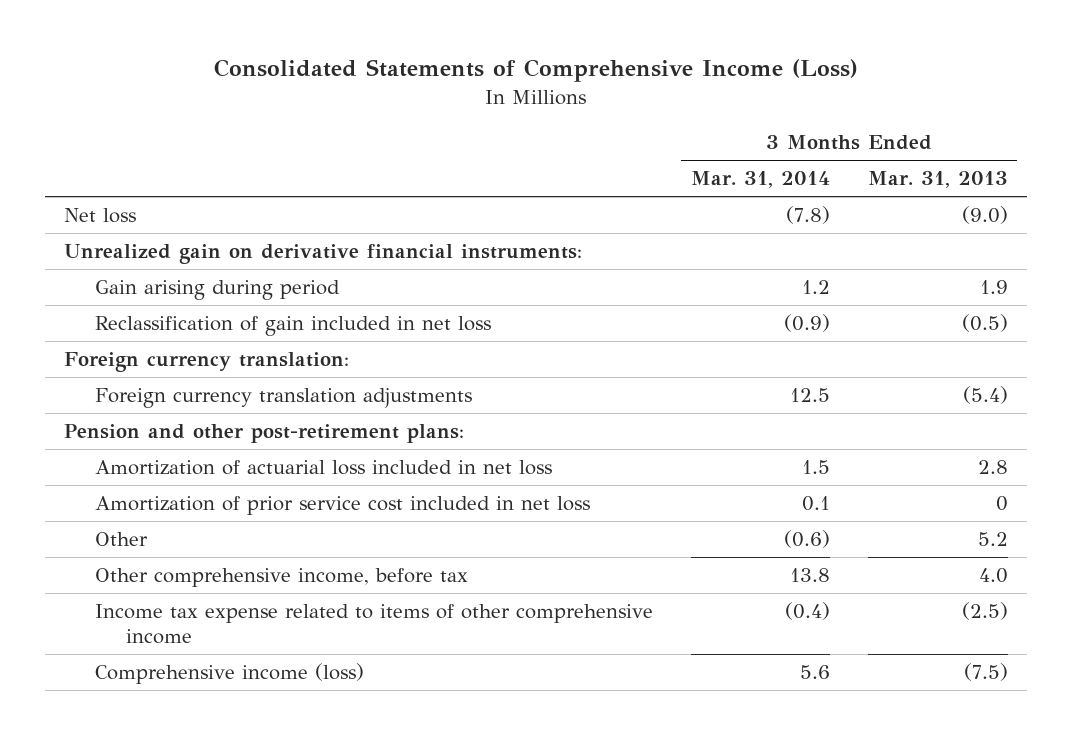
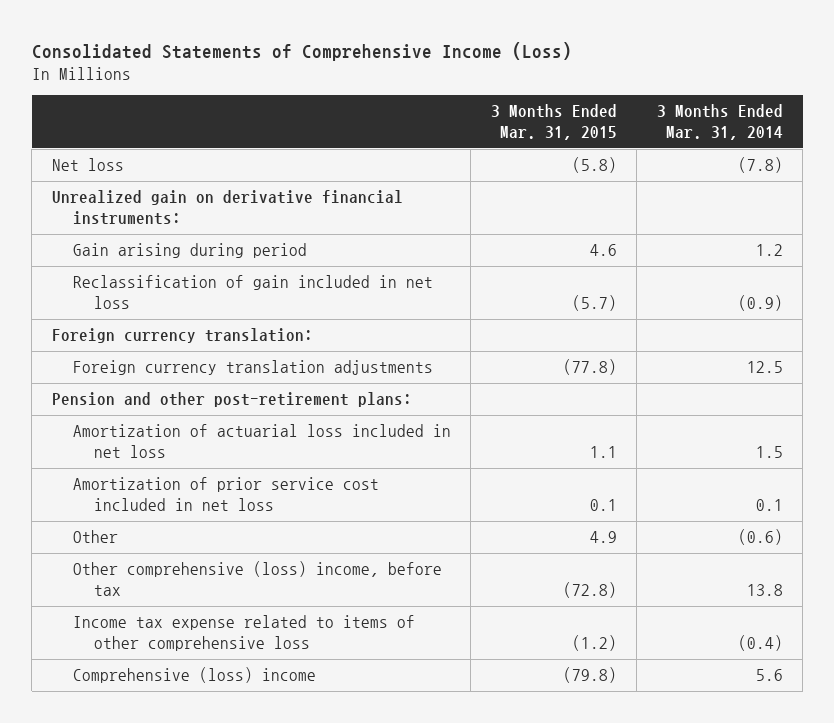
- | 3 Months Ended Mar. 31, 2014 | 3 Months Ended Mar. 31, 2013
+ | 3 Months Ended Mar. 31, 2015 | 3 Months Ended Mar. 31, 2014
- Other comprehensive income, before tax | 13.8 | 4.0
- Income tax expense related to items of other comprehensive income | (0.4) | (2.5)
- Comprehensive income (loss) | 5.6 | (7.5)
+ Other comprehensive (loss) income, before tax | (72.8) | 13.8
+ Income tax expense related to items of other comprehensive loss | (1.2) | (0.4)
+ Comprehensive (loss) income | (79.8) | 5.6

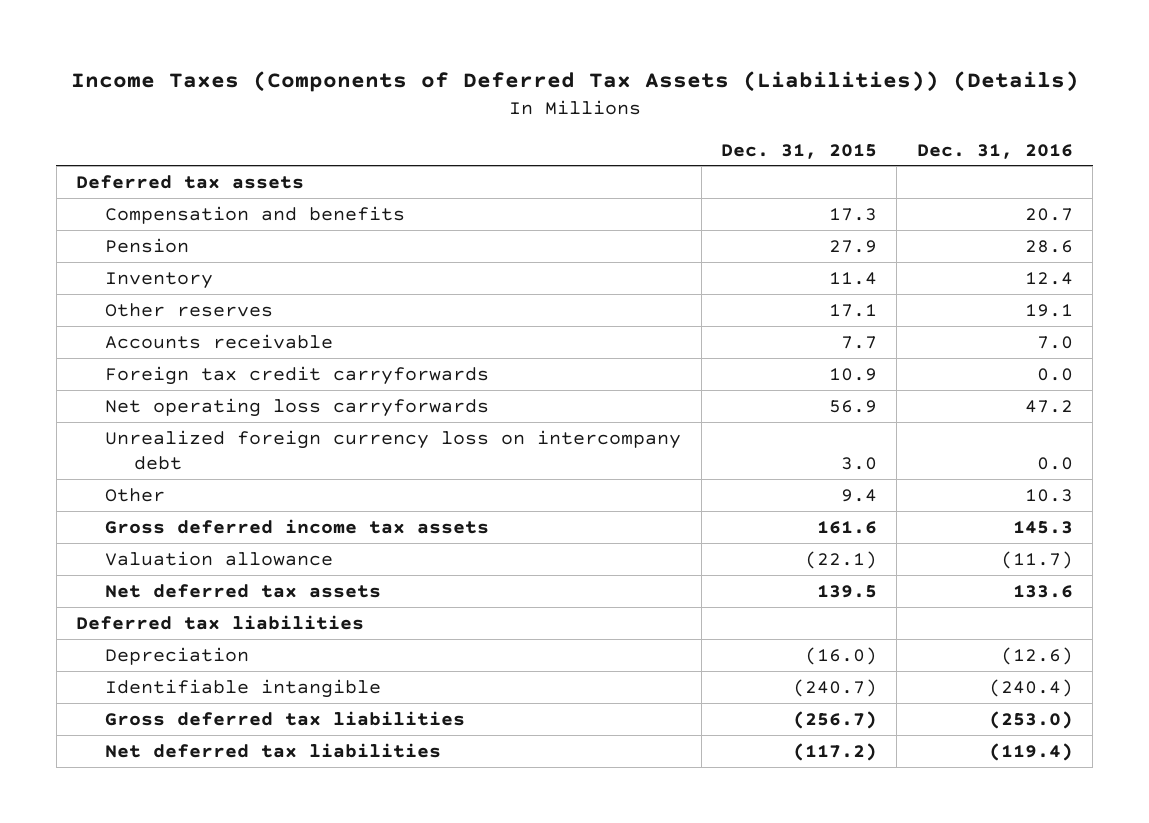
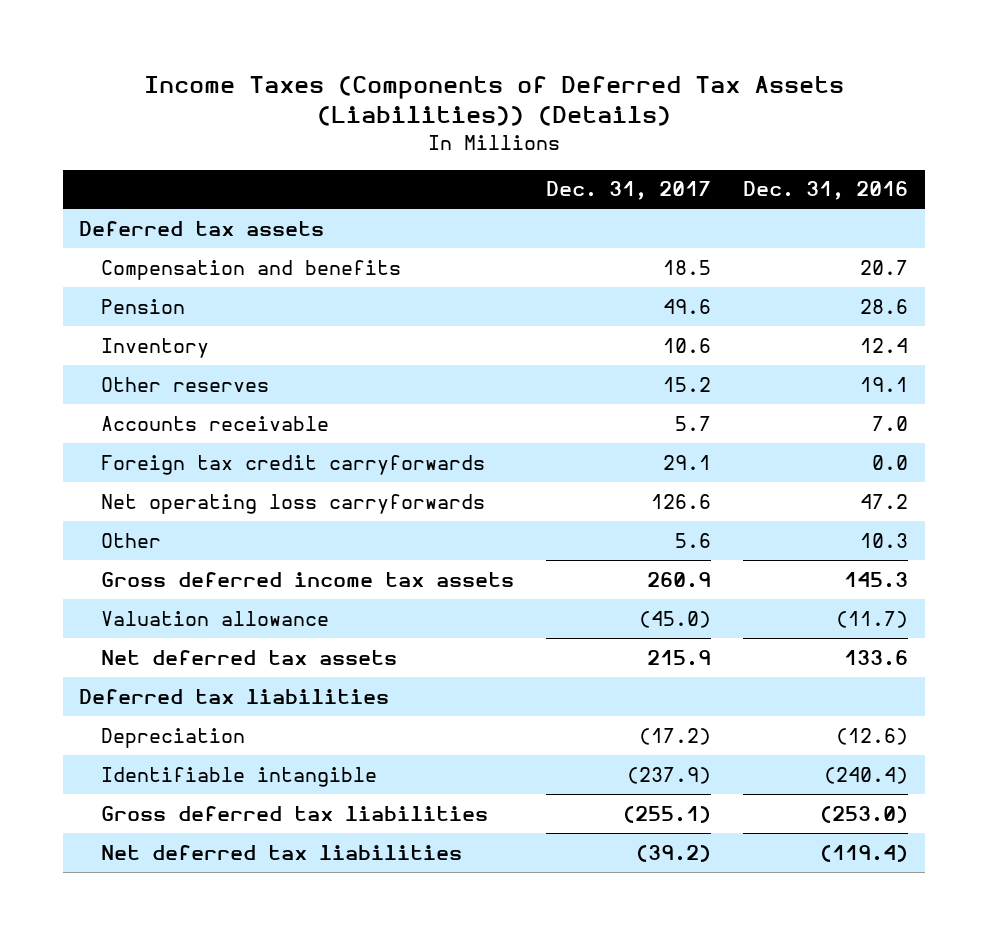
- | Dec. 31, 2015 | Dec. 31, 2016
+ | Dec. 31, 2017 | Dec. 31, 2016
- Unrealized foreign currency loss on intercompany debt | 3.0 | 0.0

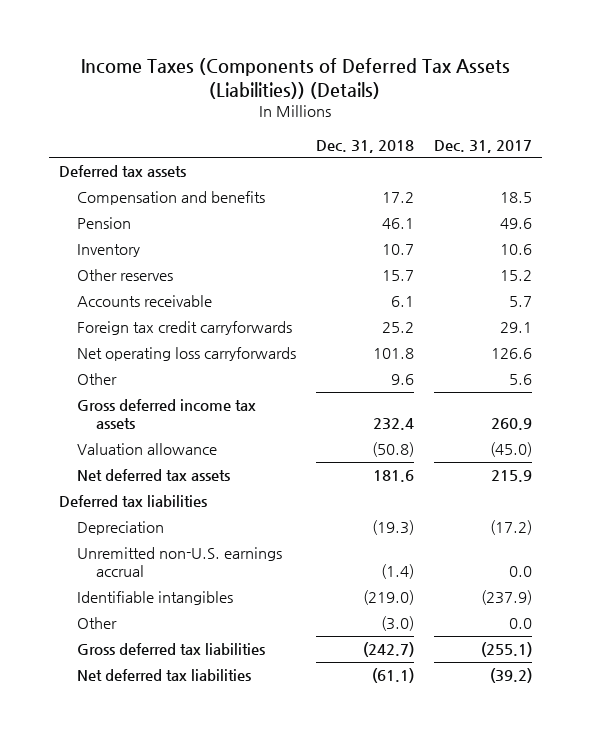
- | Dec. 31, 2017 | Dec. 31, 2016
+ | Dec. 31, 2018 | Dec. 31, 2017
- Identifiable intangible | (237.9) | (240.4)
+ Unremitted non-U.S. earnings accrual | (1.4) | 0.0
+ Identifiable intangibles | (219.0) | (237.9)
+ Other | (3.0) | 0.0

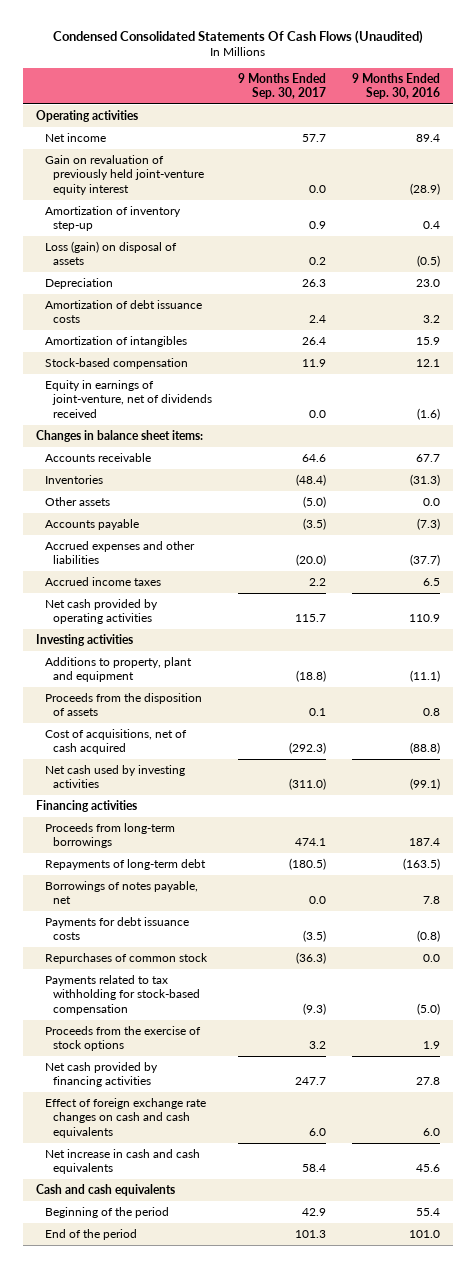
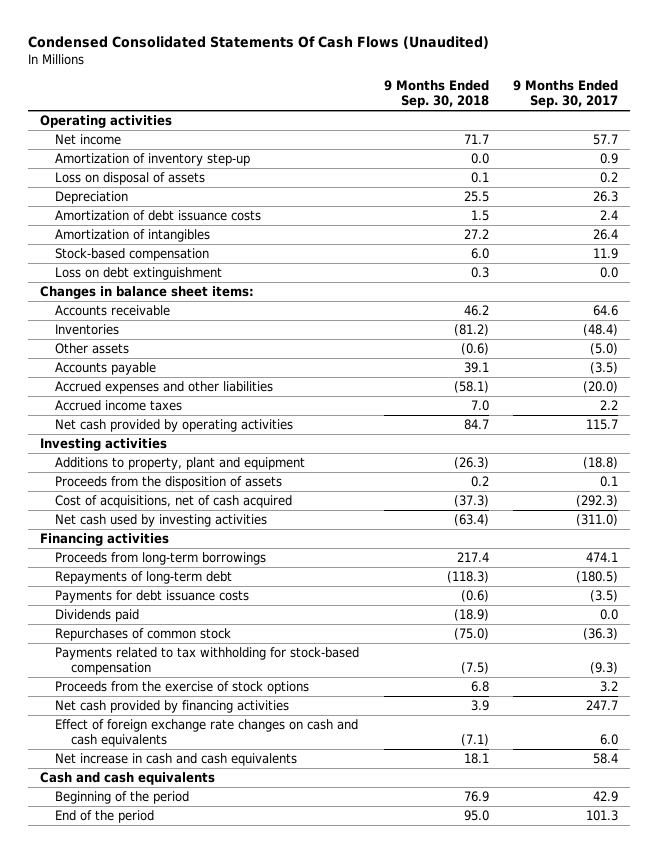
- | 9 Months Ended Sep. 30, 2017 | 9 Months Ended Sep. 30, 2016
+ | 9 Months Ended Sep. 30, 2018 | 9 Months Ended Sep. 30, 2017
- Gain on revaluation of previously held joint-venture equity interest | 0.0 | (28.9)
- Loss (gain) on disposal of assets | 0.2 | (0.5)
+ Loss on disposal of assets | 0.1 | 0.2
- Equity in earnings of joint-venture, net of dividends received | 0.0 | (1.6)
+ Loss on debt extinguishment | 0.3 | 0.0
- Borrowings of notes payable, net | 0.0 | 7.8
+ Dividends paid | (18.9) | 0.0

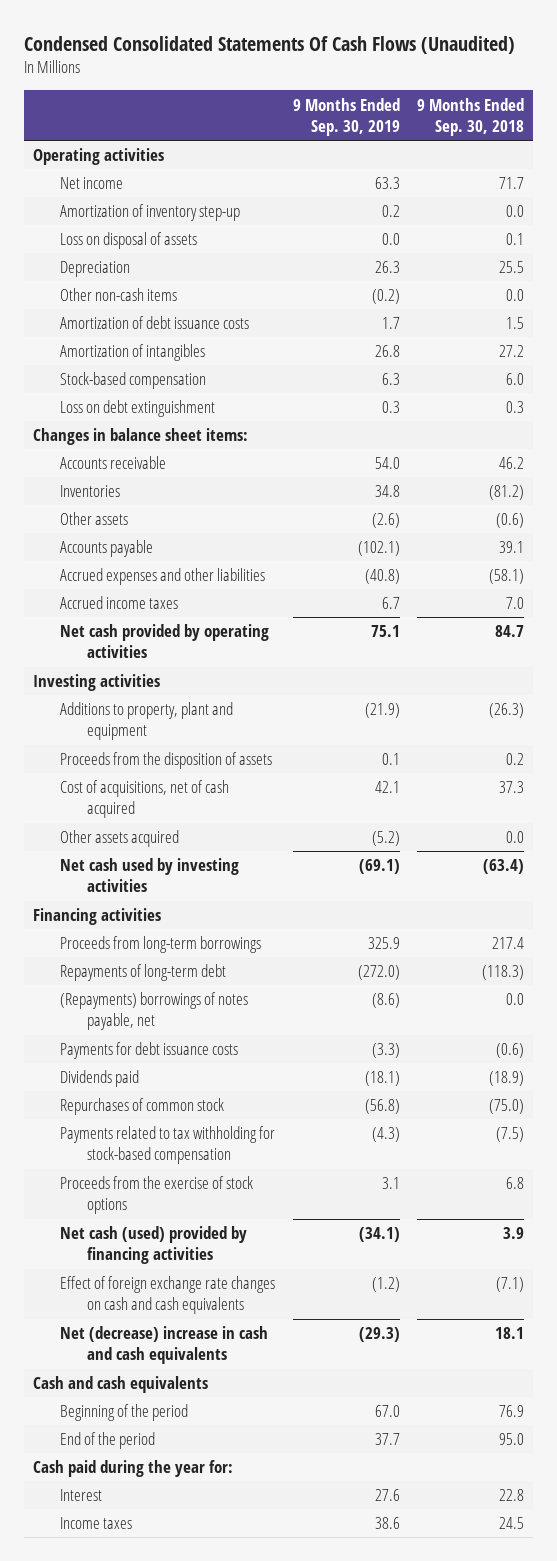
- | 9 Months Ended Sep. 30, 2018 | 9 Months Ended Sep. 30, 2017
+ | 9 Months Ended Sep. 30, 2019 | 9 Months Ended Sep. 30, 2018
+ Other non-cash items | (0.2) | 0.0
- Cost of acquisitions, net of cash acquired | (37.3) | (292.3)
+ Cost of acquisitions, net of cash acquired | 42.1 | 37.3
+ Other assets acquired | (5.2) | 0.0
+ (Repayments) borrowings of notes payable, net | (8.6) | 0.0
- Net cash provided by financing activities | 3.9 | 247.7
+ Net cash (used) provided by financing activities | (34.1) | 3.9
- Net increase in cash and cash equivalents | 18.1 | 58.4
+ Net (decrease) increase in cash and cash equivalents | (29.3) | 18.1
+ Cash paid during the year for:
+ Interest | 27.6 | 22.8
+ Income taxes | 38.6 | 24.5

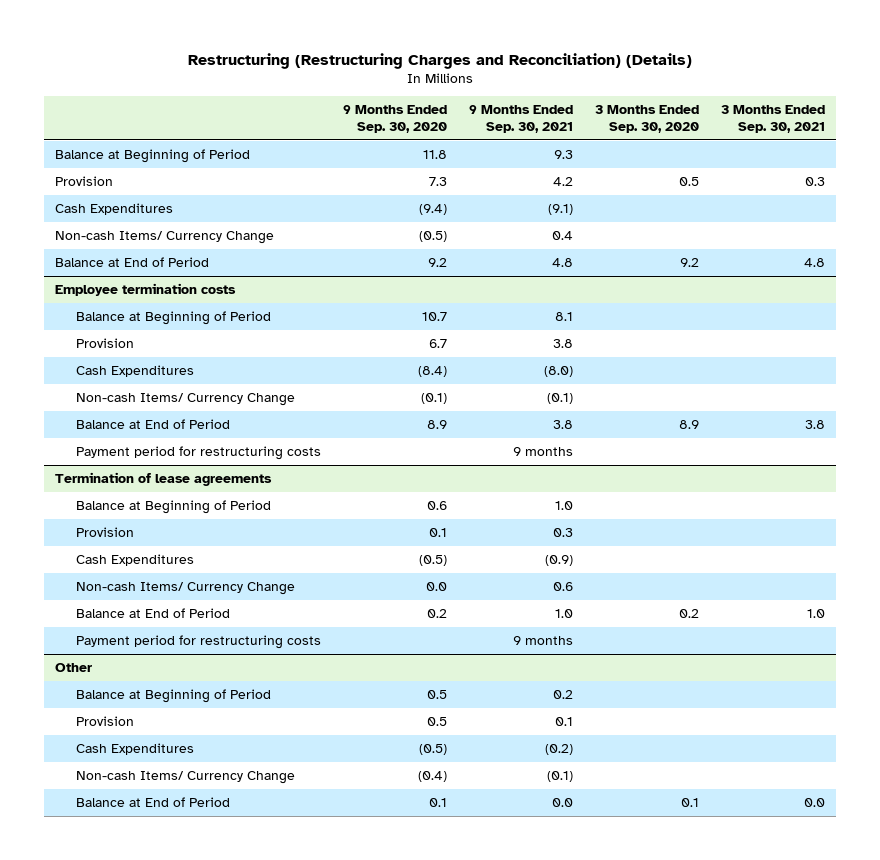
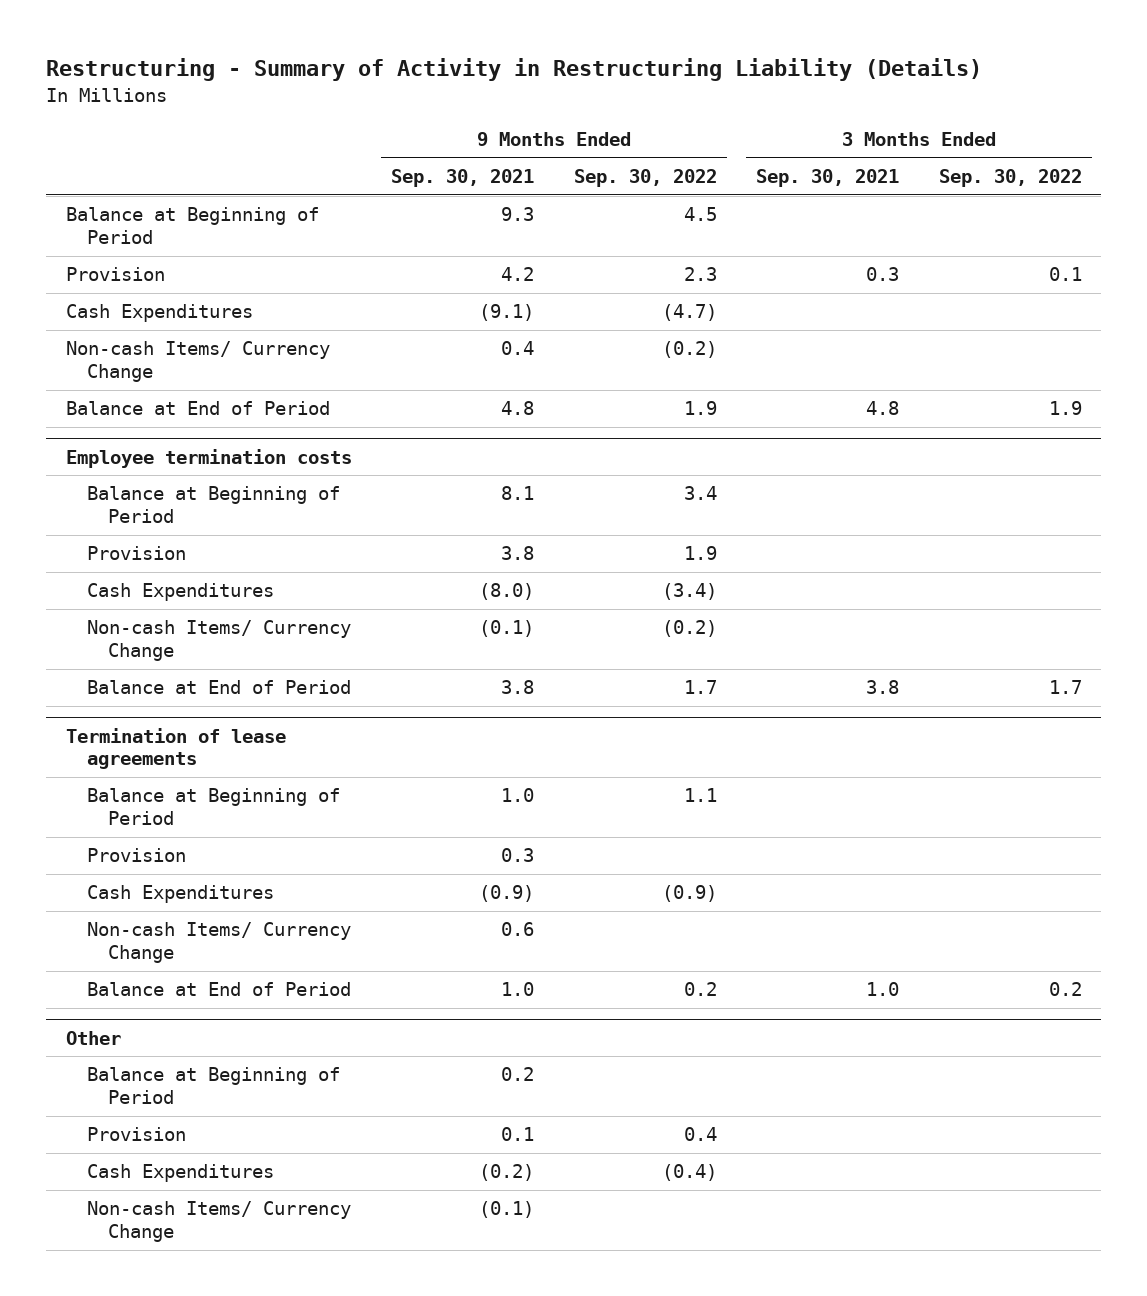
- Restructuring (Restructuring Charges and Reconciliation) (Details)
+ Restructuring - Summary of Activity in Restructuring Liability (Details)
- | 9 Months Ended Sep. 30, 2020 | 9 Months Ended Sep. 30, 2021 | 3 Months Ended Sep. 30, 2020 | 3 Months Ended Sep. 30, 2021
+ | 9 Months Ended Sep. 30, 2021 | 9 Months Ended Sep. 30, 2022 | 3 Months Ended Sep. 30, 2021 | 3 Months Ended Sep. 30, 2022
@ Employee termination costs
- Payment period for restructuring costs | | 9 months | |
@ Termination of lease agreements
- Payment period for restructuring costs | | 9 months | |
@ Other
- Balance at End of Period | 0.1 | 0.0 | 0.1 | 0.0

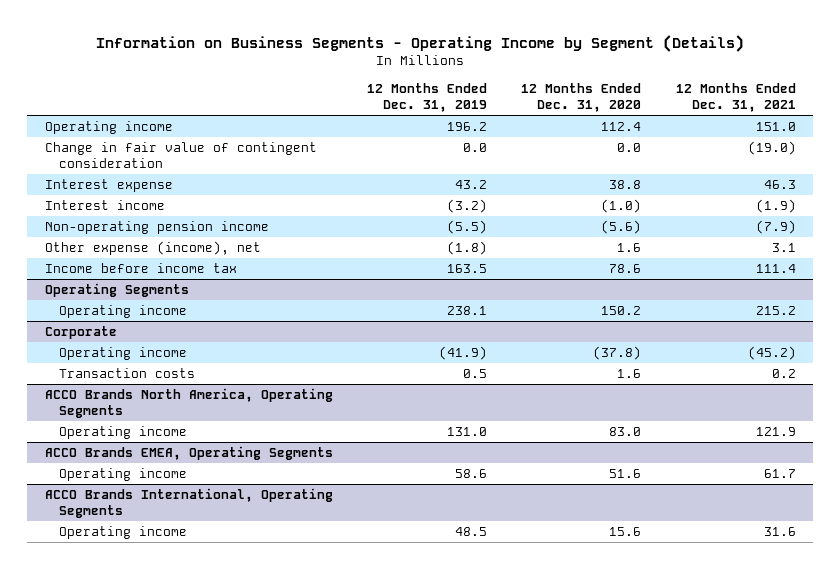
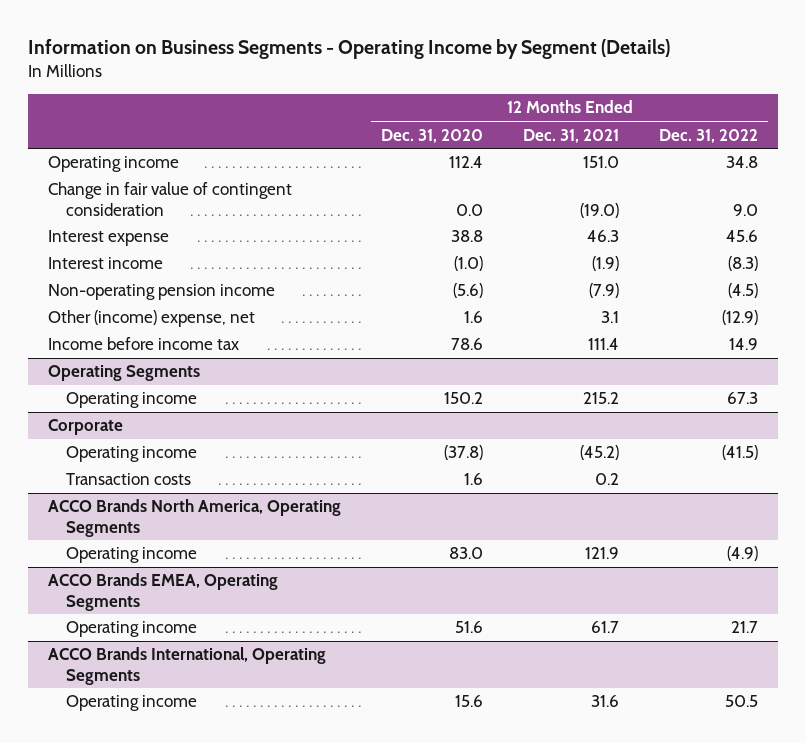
- | 12 Months Ended Dec. 31, 2019 | 12 Months Ended Dec. 31, 2020 | 12 Months Ended Dec. 31, 2021
+ | 12 Months Ended Dec. 31, 2020 | 12 Months Ended Dec. 31, 2021 | 12 Months Ended Dec. 31, 2022
- Other expense (income), net | (1.8) | 1.6 | 3.1
+ Other (income) expense, net | 1.6 | 3.1 | (12.9)

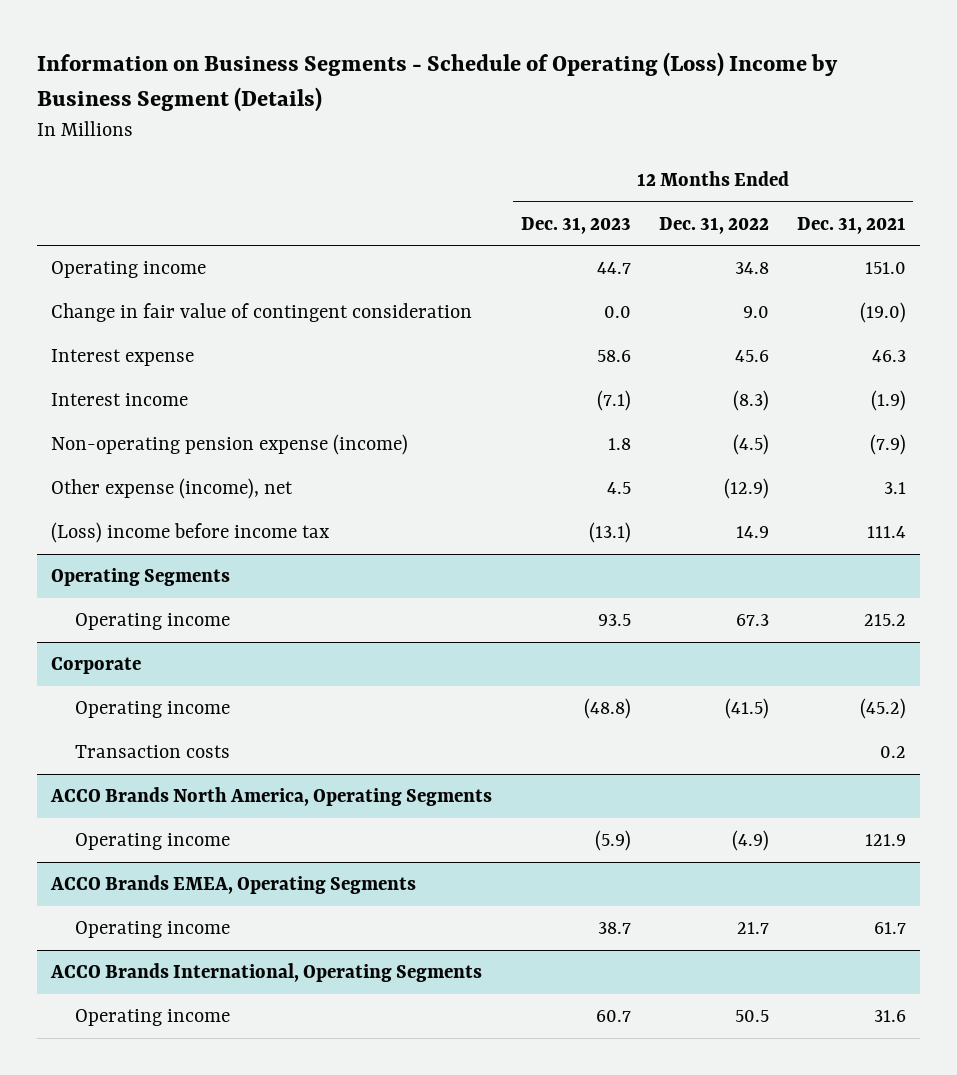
- Information on Business Segments - Operating Income by Segment (Details)
+ Information on Business Segments - Schedule of Operating (Loss) Income by Business Segment (Details)
- | 12 Months Ended Dec. 31, 2020 | 12 Months Ended Dec. 31, 2021 | 12 Months Ended Dec. 31, 2022
+ | 12 Months Ended Dec. 31, 2023 | 12 Months Ended Dec. 31, 2022 | 12 Months Ended Dec. 31, 2021
- Non-operating pension income | (5.6) | (7.9) | (4.5)
- Other (income) expense, net | 1.6 | 3.1 | (12.9)
- Income before income tax | 78.6 | 111.4 | 14.9
+ Non-operating pension expense (income) | 1.8 | (4.5) | (7.9)
+ Other expense (income), net | 4.5 | (12.9) | 3.1
+ (Loss) income before income tax | (13.1) | 14.9 | 111.4

